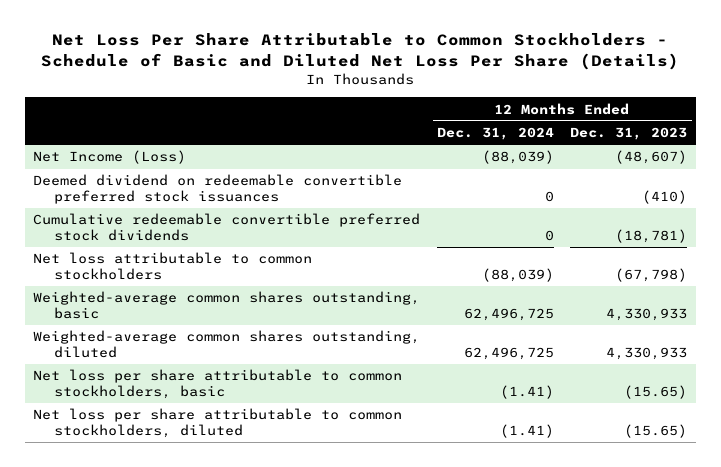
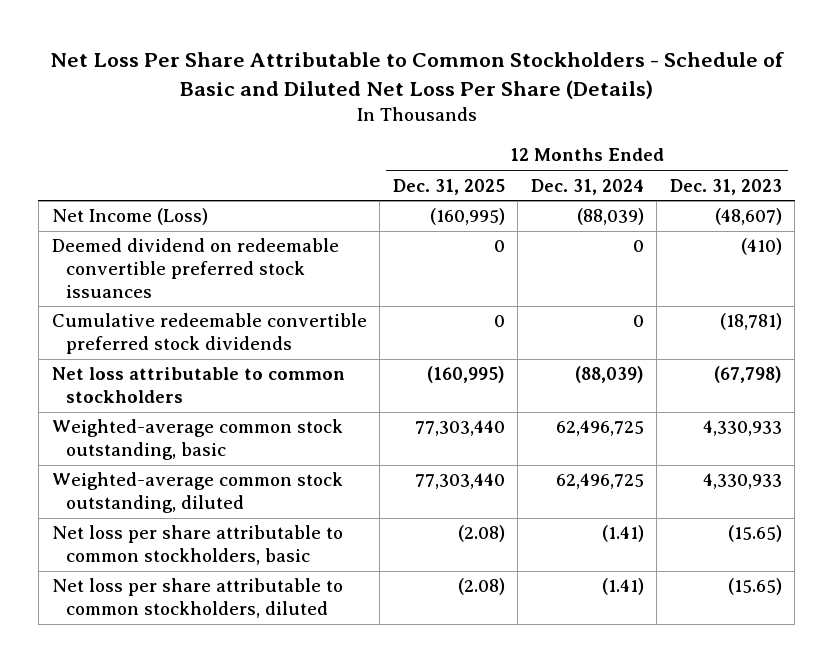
- | 12 Months Ended Dec. 31, 2024 | 12 Months Ended Dec. 31, 2023
+ | 12 Months Ended Dec. 31, 2025 | 12 Months Ended Dec. 31, 2024 | 12 Months Ended Dec. 31, 2023
- Weighted-average common shares outstanding, basic | 62,496,725 | 4,330,933
- Weighted-average common shares outstanding, diluted | 62,496,725 | 4,330,933
+ Weighted-average common stock outstanding, basic | 77,303,440 | 62,496,725 | 4,330,933
+ Weighted-average common stock outstanding, diluted | 77,303,440 | 62,496,725 | 4,330,933

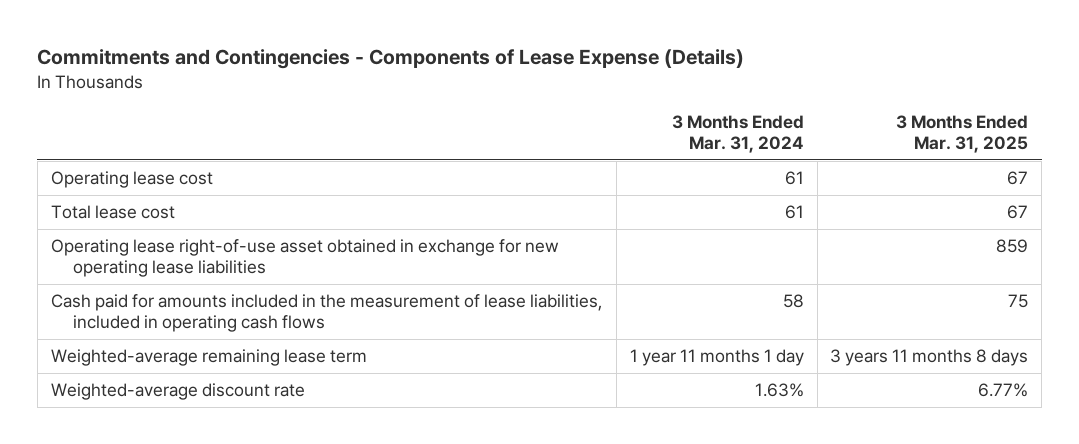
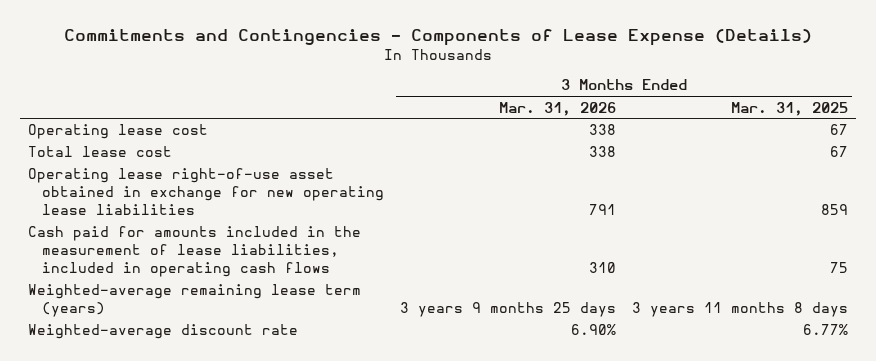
- | 3 Months Ended Mar. 31, 2024 | 3 Months Ended Mar. 31, 2025
+ | 3 Months Ended Mar. 31, 2026 | 3 Months Ended Mar. 31, 2025
- Weighted-average remaining lease term | 1 year 11 months 1 day | 3 years 11 months 8 days
+ Weighted-average remaining lease term (years) | 3 years 9 months 25 days | 3 years 11 months 8 days

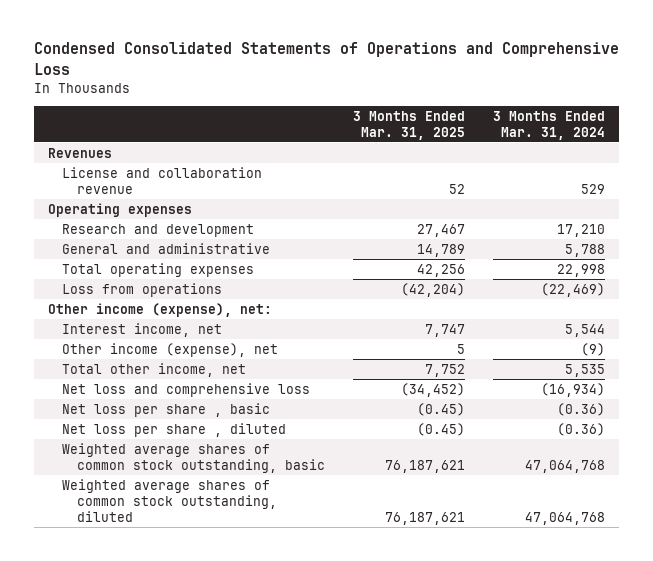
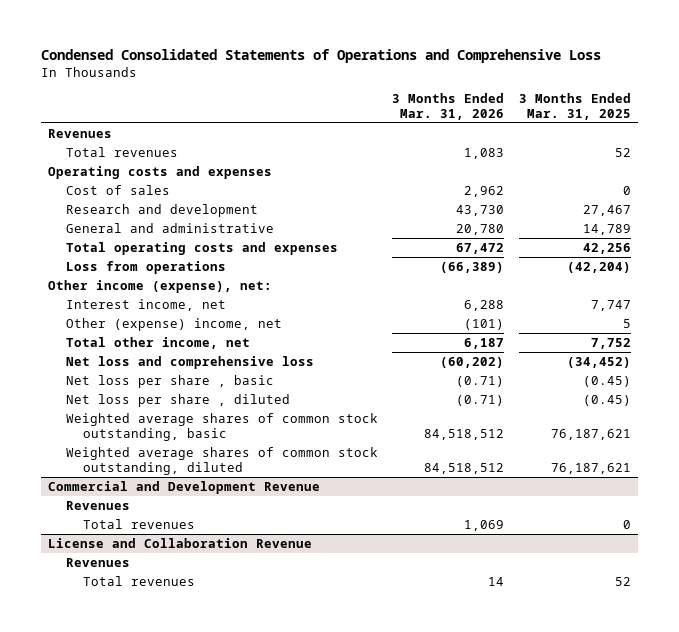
- | 3 Months Ended Mar. 31, 2025 | 3 Months Ended Mar. 31, 2024
+ | 3 Months Ended Mar. 31, 2026 | 3 Months Ended Mar. 31, 2025
- License and collaboration revenue | 52 | 529
- Operating expenses
+ Total revenues | 1,083 | 52
+ Operating costs and expenses
+ Cost of sales | 2,962 | 0
- Total operating expenses | 42,256 | 22,998
+ Total operating costs and expenses | 67,472 | 42,256
- Other income (expense), net | 5 | (9)
+ Other (expense) income, net | (101) | 5
+ Commercial and Development Revenue
+ Revenues
+ Total revenues | 1,069 | 0
+ License and Collaboration Revenue
+ Revenues
+ Total revenues | 14 | 52

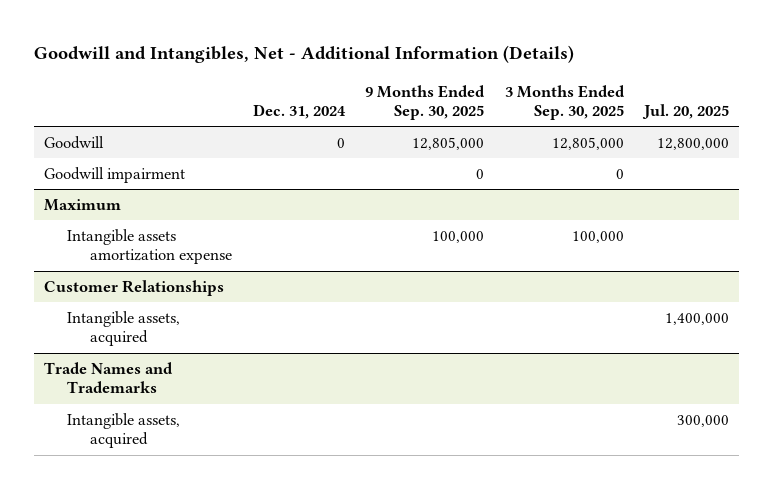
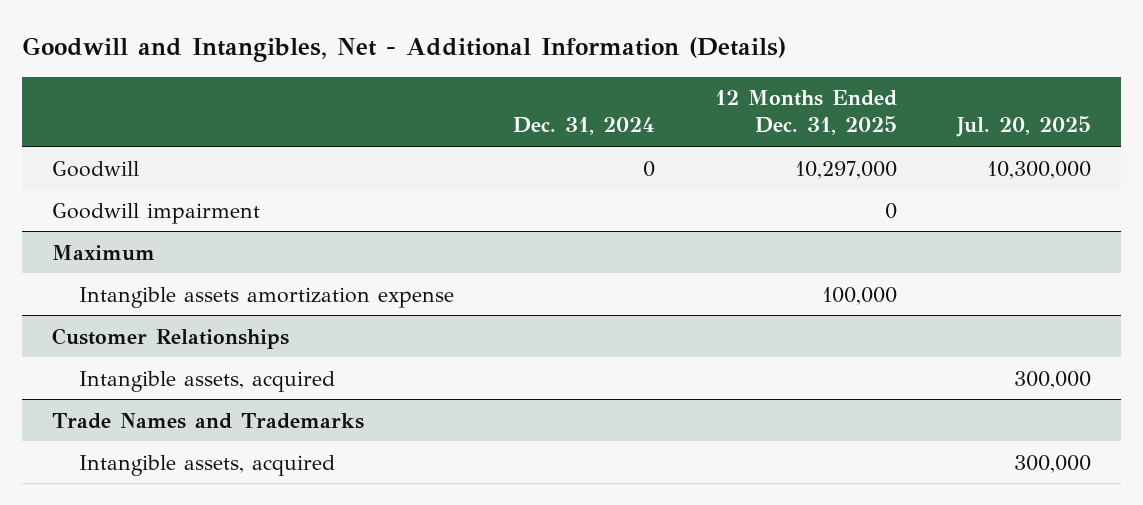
- | Dec. 31, 2024 | 9 Months Ended Sep. 30, 2025 | 3 Months Ended Sep. 30, 2025 | Jul. 20, 2025
+ | Dec. 31, 2024 | 12 Months Ended Dec. 31, 2025 | Jul. 20, 2025
- Goodwill | 0 | 12,805,000 | 12,805,000 | 12,800,000
+ Goodwill | 0 | 10,297,000 | 10,300,000
@ Customer Relationships
- Intangible assets, acquired | | | | 1,400,000
+ Intangible assets, acquired | | | 300,000

